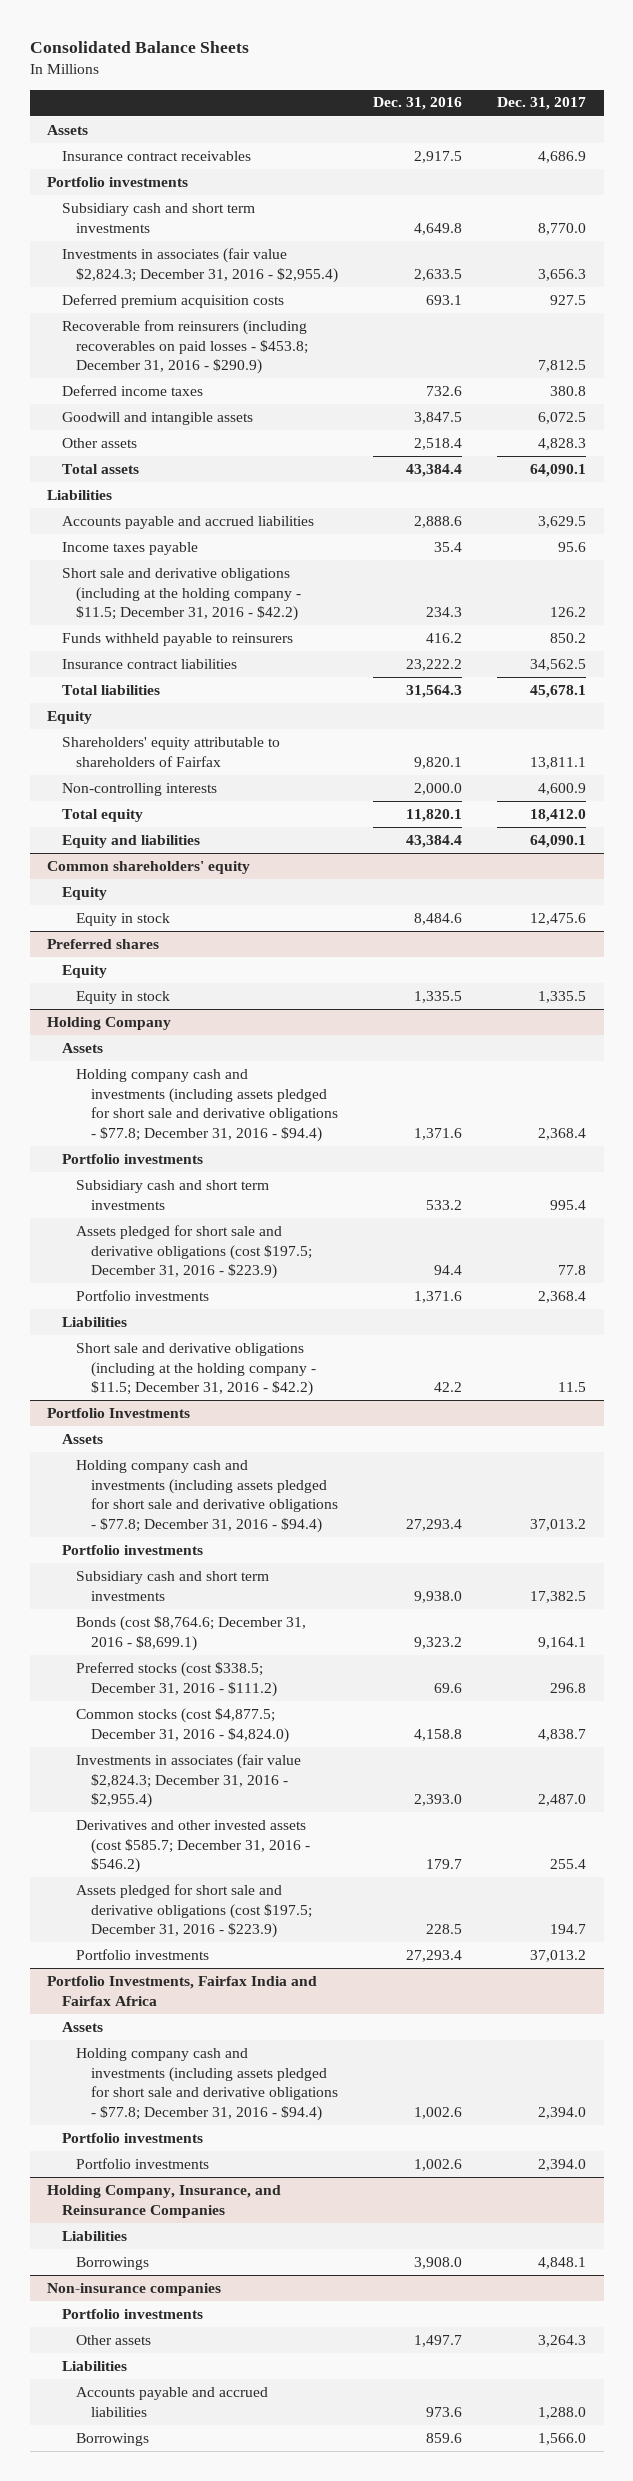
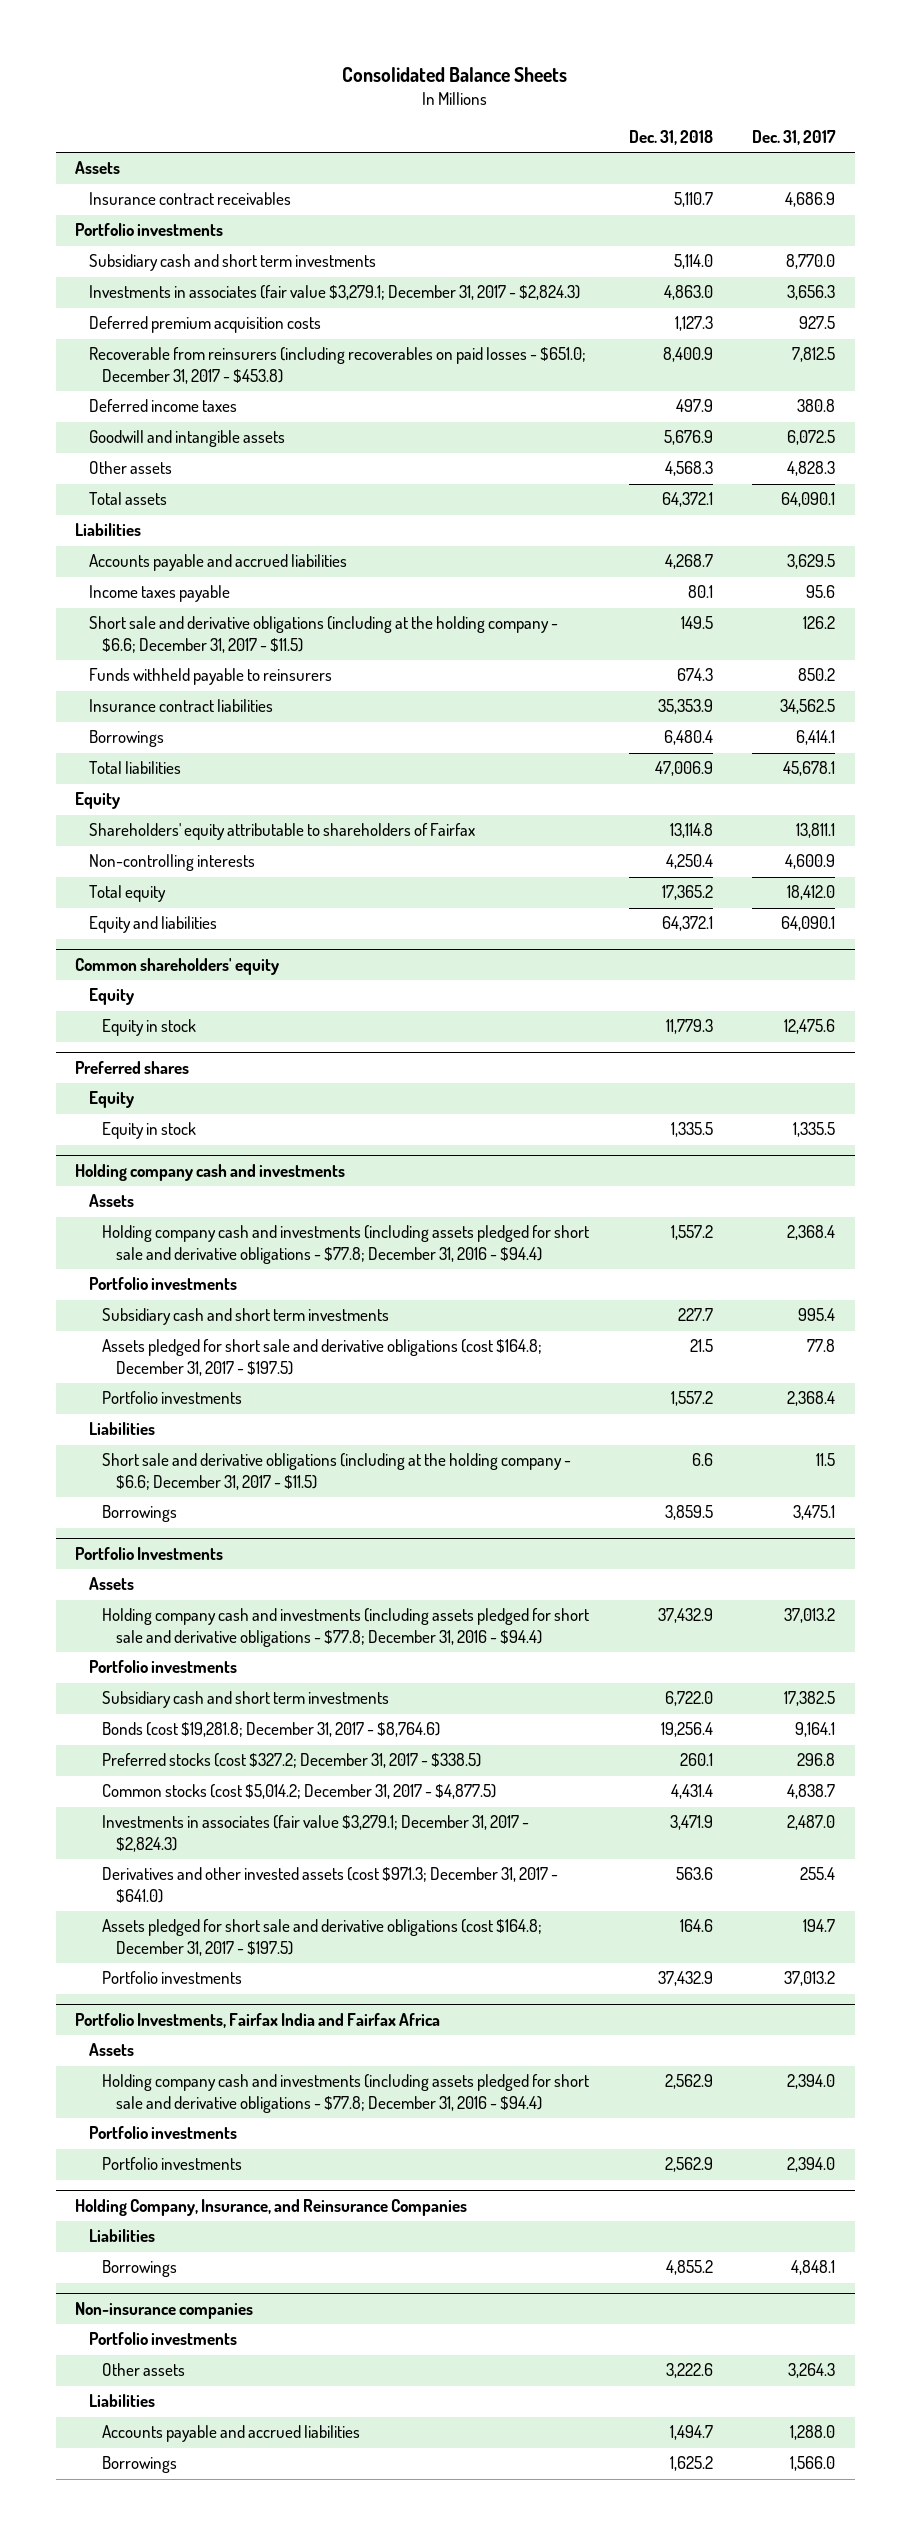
- | Dec. 31, 2016 | Dec. 31, 2017
+ | Dec. 31, 2018 | Dec. 31, 2017
- Investments in associates (fair value $2,824.3; December 31, 2016 - $2,955.4) | 2,633.5 | 3,656.3
+ Investments in associates (fair value $3,279.1; December 31, 2017 - $2,824.3) | 4,863.0 | 3,656.3
- Recoverable from reinsurers (including recoverables on paid losses - $453.8; December 31, 2016 - $290.9) | | 7,812.5
+ Recoverable from reinsurers (including recoverables on paid losses - $651.0; December 31, 2017 - $453.8) | 8,400.9 | 7,812.5
- Short sale and derivative obligations (including at the holding company - $11.5; December 31, 2016 - $42.2) | 234.3 | 126.2
+ Short sale and derivative obligations (including at the holding company - $6.6; December 31, 2017 - $11.5) | 149.5 | 126.2
+ Borrowings | 6,480.4 | 6,414.1
- Holding Company
+ Holding company cash and investments
- Assets pledged for short sale and derivative obligations (cost $197.5; December 31, 2016 - $223.9) | 94.4 | 77.8
+ Assets pledged for short sale and derivative obligations (cost $164.8; December 31, 2017 - $197.5) | 21.5 | 77.8
- Short sale and derivative obligations (including at the holding company - $11.5; December 31, 2016 - $42.2) | 42.2 | 11.5
+ Short sale and derivative obligations (including at the holding company - $6.6; December 31, 2017 - $11.5) | 6.6 | 11.5
+ Borrowings | 3,859.5 | 3,475.1
@ Portfolio Investments
- Bonds (cost $8,764.6; December 31, 2016 - $8,699.1) | 9,323.2 | 9,164.1
- Preferred stocks (cost $338.5; December 31, 2016 - $111.2) | 69.6 | 296.8
- Common stocks (cost $4,877.5; December 31, 2016 - $4,824.0) | 4,158.8 | 4,838.7
- Investments in associates (fair value $2,824.3; December 31, 2016 - $2,955.4) | 2,393.0 | 2,487.0
- Derivatives and other invested assets (cost $585.7; December 31, 2016 - $546.2) | 179.7 | 255.4
- Assets pledged for short sale and derivative obligations (cost $197.5; December 31, 2016 - $223.9) | 228.5 | 194.7
+ Bonds (cost $19,281.8; December 31, 2017 - $8,764.6) | 19,256.4 | 9,164.1
+ Preferred stocks (cost $327.2; December 31, 2017 - $338.5) | 260.1 | 296.8
+ Common stocks (cost $5,014.2; December 31, 2017 - $4,877.5) | 4,431.4 | 4,838.7
+ Investments in associates (fair value $3,279.1; December 31, 2017 - $2,824.3) | 3,471.9 | 2,487.0
+ Derivatives and other invested assets (cost $971.3; December 31, 2017 - $641.0) | 563.6 | 255.4
+ Assets pledged for short sale and derivative obligations (cost $164.8; December 31, 2017 - $197.5) | 164.6 | 194.7

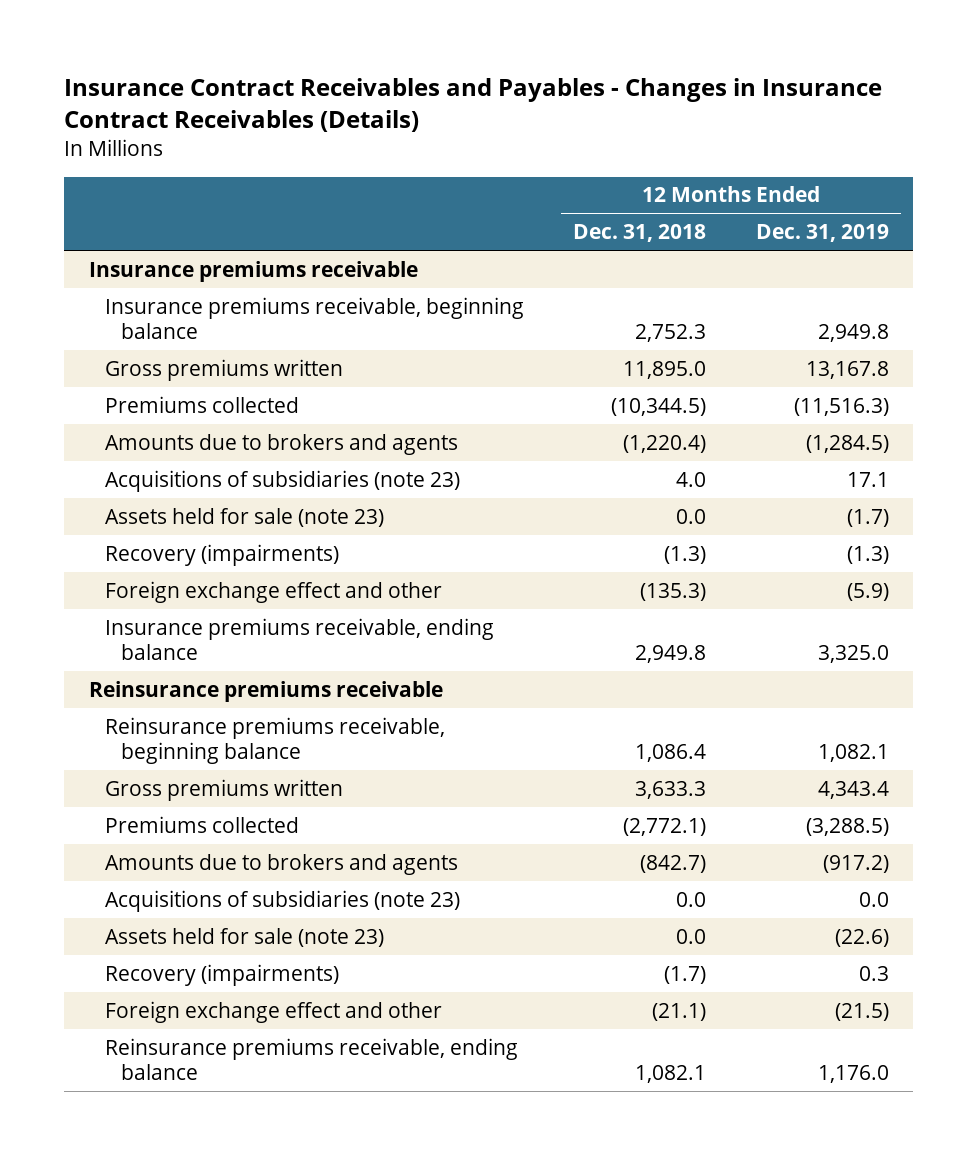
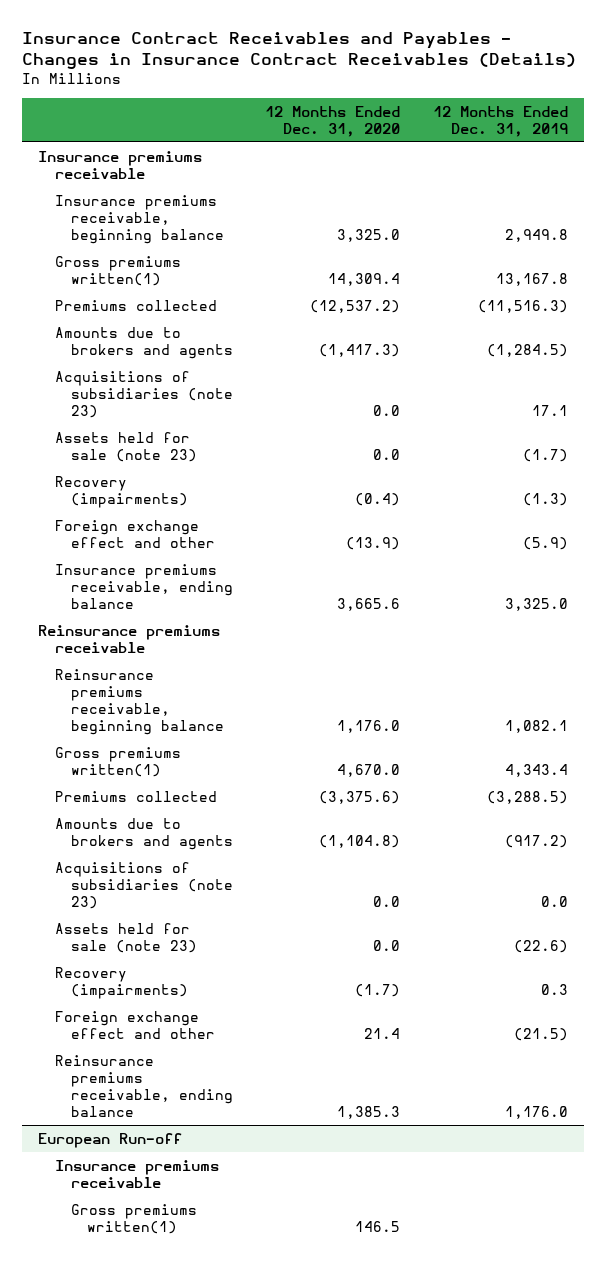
- | 12 Months Ended Dec. 31, 2018 | 12 Months Ended Dec. 31, 2019
+ | 12 Months Ended Dec. 31, 2020 | 12 Months Ended Dec. 31, 2019
- Gross premiums written | 11,895.0 | 13,167.8
+ Gross premiums written(1) | 14,309.4 | 13,167.8
- Gross premiums written | 3,633.3 | 4,343.4
+ Gross premiums written(1) | 4,670.0 | 4,343.4
+ European Run-off
+ Insurance premiums receivable
+ Gross premiums written(1) | 146.5 |

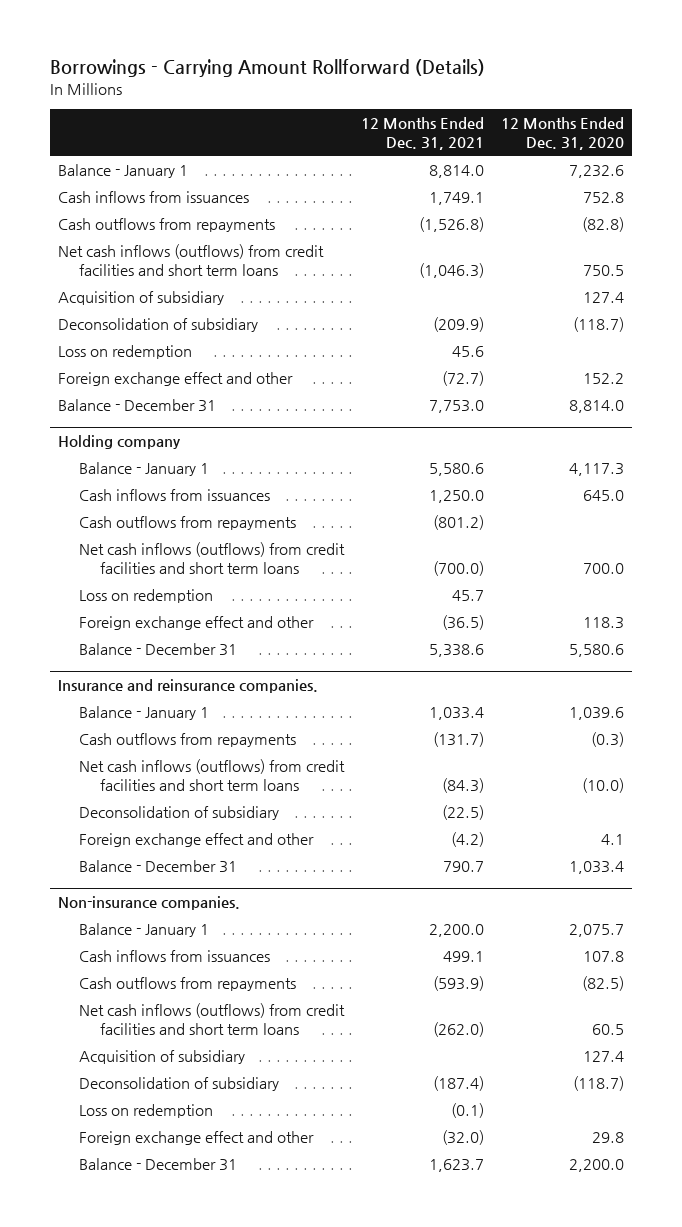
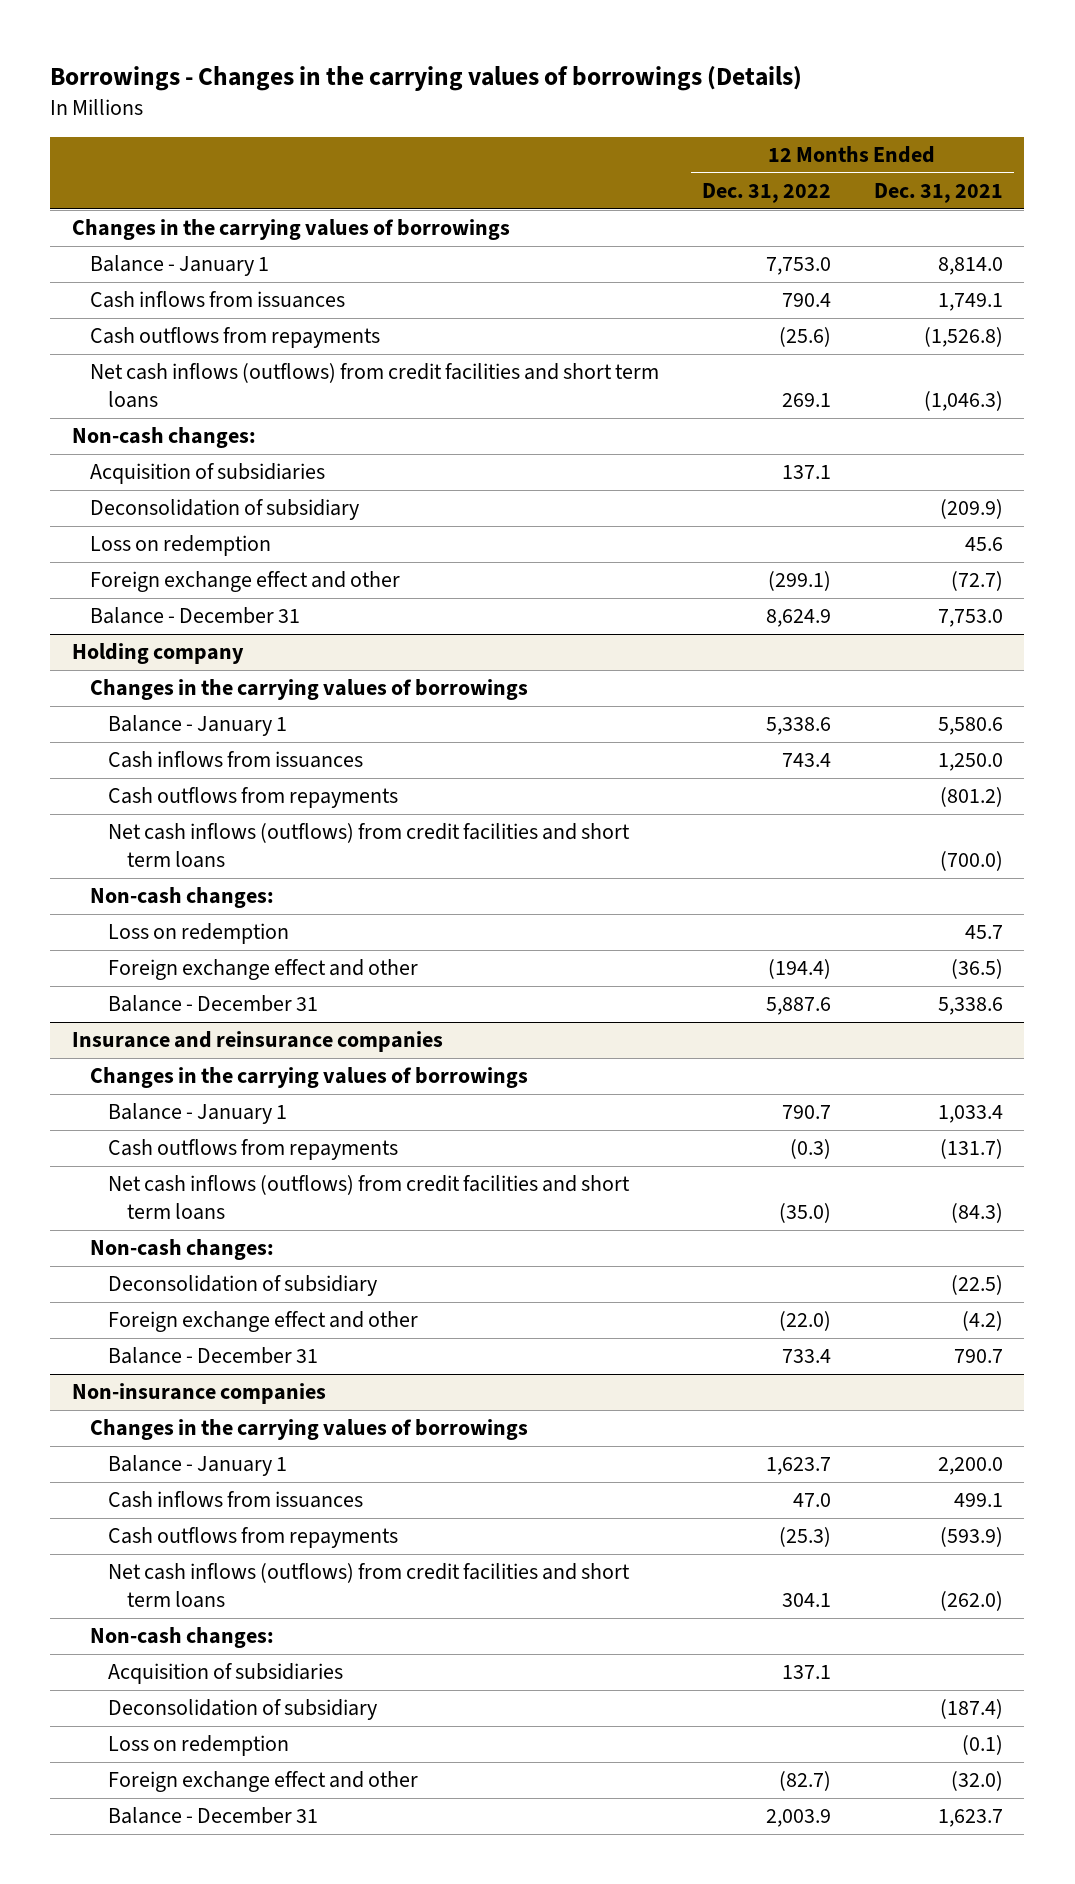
- Borrowings - Carrying Amount Rollforward (Details)
+ Borrowings - Changes in the carrying values of borrowings (Details)
- | 12 Months Ended Dec. 31, 2021 | 12 Months Ended Dec. 31, 2020
+ | 12 Months Ended Dec. 31, 2022 | 12 Months Ended Dec. 31, 2021
+ Changes in the carrying values of borrowings
- Acquisition of subsidiary | | 127.4
+ Non-cash changes:
+ Acquisition of subsidiaries | 137.1 |
@ Holding company
+ Changes in the carrying values of borrowings
+ Non-cash changes:
- Insurance and reinsurance companies.
+ Insurance and reinsurance companies
+ Changes in the carrying values of borrowings
+ Non-cash changes:
- Non-insurance companies.
+ Non-insurance companies
+ Changes in the carrying values of borrowings
- Acquisition of subsidiary | | 127.4
+ Non-cash changes:
+ Acquisition of subsidiaries | 137.1 |

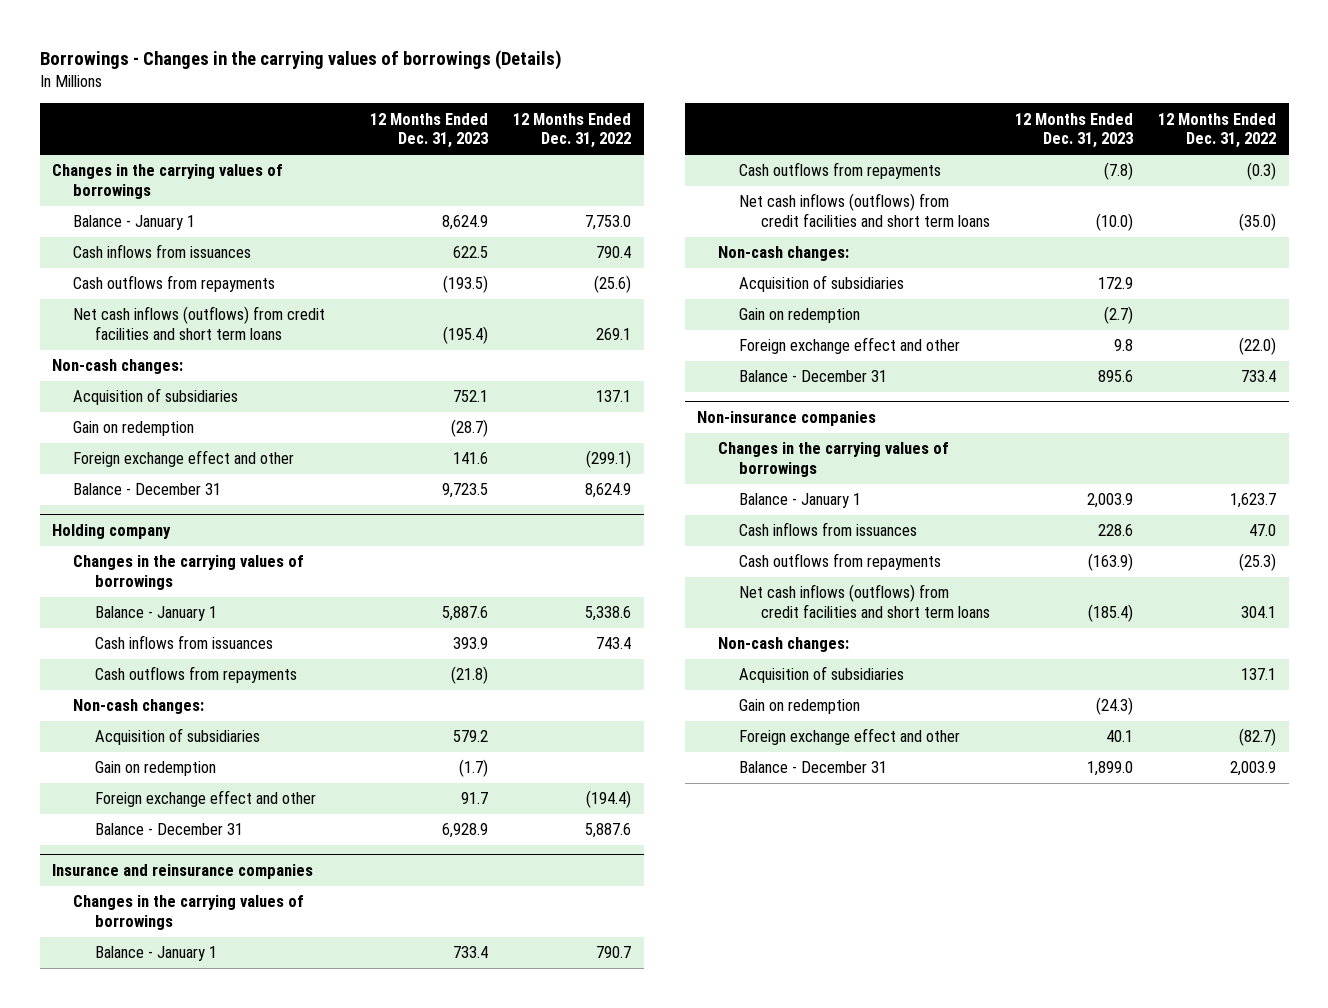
- | 12 Months Ended Dec. 31, 2022 | 12 Months Ended Dec. 31, 2021
+ | 12 Months Ended Dec. 31, 2023 | 12 Months Ended Dec. 31, 2022
- Deconsolidation of subsidiary | | (209.9)
- Loss on redemption | | 45.6
+ Gain on redemption | (28.7) |
@ Holding company
- Net cash inflows (outflows) from credit facilities and short term loans | | (700.0)
- Loss on redemption | | 45.7
+ Acquisition of subsidiaries | 579.2 |
+ Gain on redemption | (1.7) |
@ Insurance and reinsurance companies
- Deconsolidation of subsidiary | | (22.5)
+ Acquisition of subsidiaries | 172.9 |
+ Gain on redemption | (2.7) |
@ Non-insurance companies
- Deconsolidation of subsidiary | | (187.4)
- Loss on redemption | | (0.1)
+ Gain on redemption | (24.3) |

